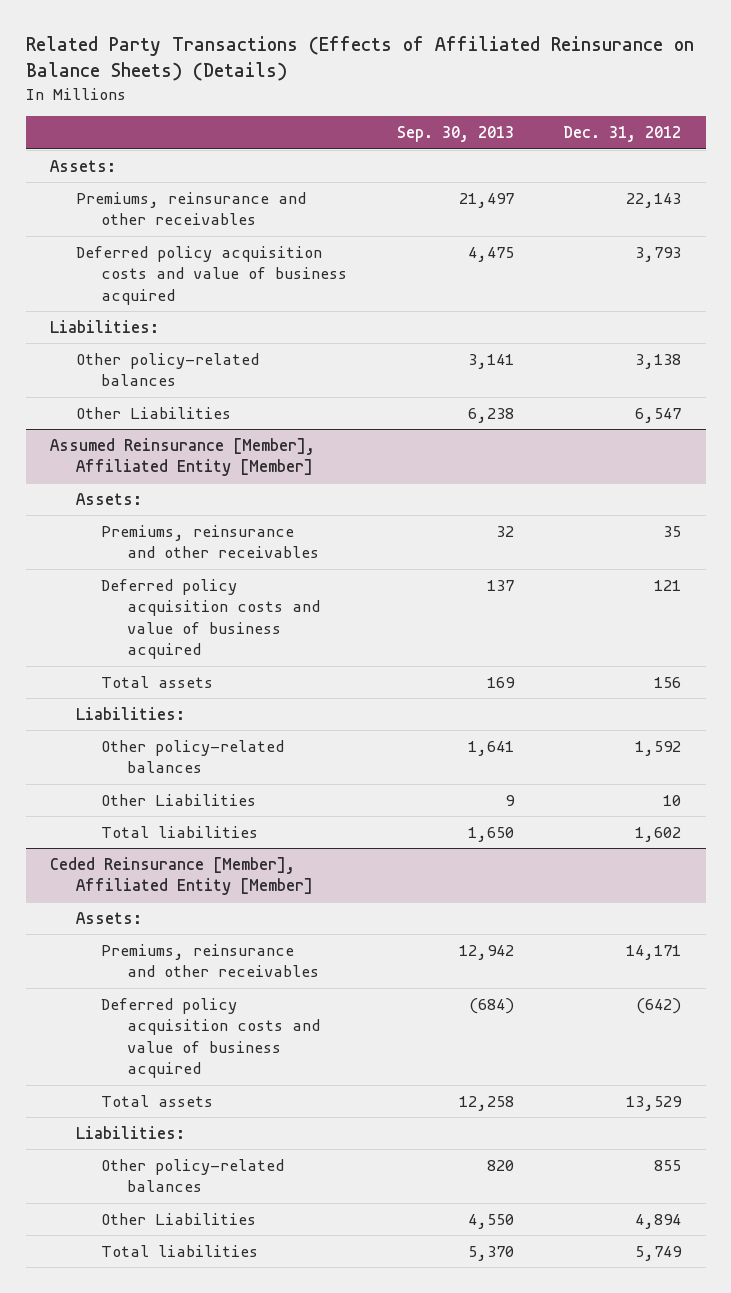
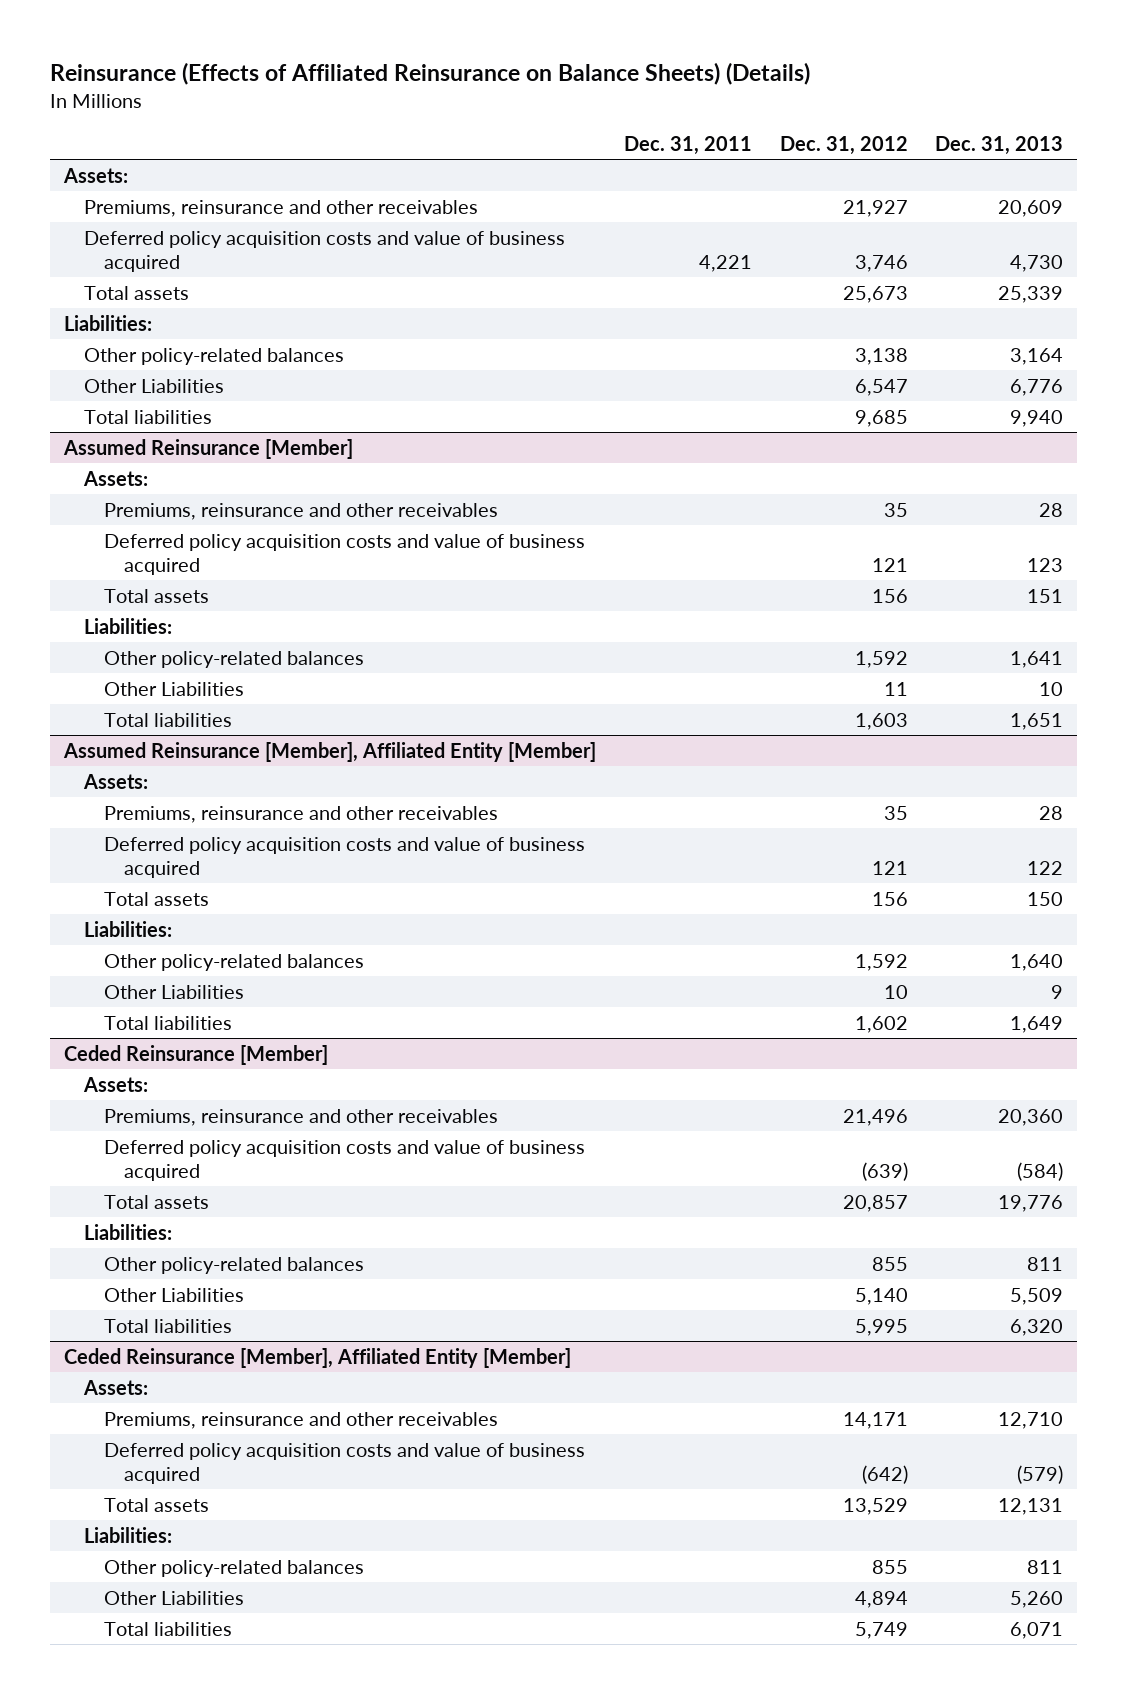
- Related Party Transactions (Effects of Affiliated Reinsurance on Balance Sheets) (Details)
+ Reinsurance (Effects of Affiliated Reinsurance on Balance Sheets) (Details)
- | Sep. 30, 2013 | Dec. 31, 2012
+ | Dec. 31, 2011 | Dec. 31, 2012 | Dec. 31, 2013
- Premiums, reinsurance and other receivables | 21,497 | 22,143
- Deferred policy acquisition costs and value of business acquired | 4,475 | 3,793
+ Premiums, reinsurance and other receivables | | 21,927 | 20,609
+ Deferred policy acquisition costs and value of business acquired | 4,221 | 3,746 | 4,730
+ Total assets | | 25,673 | 25,339
+ Total liabilities | | 9,685 | 9,940
+ Assumed Reinsurance [Member]
+ Assets:
+ Premiums, reinsurance and other receivables | | 35 | 28
+ Deferred policy acquisition costs and value of business acquired | | 121 | 123
+ Total assets | | 156 | 151
+ Liabilities:
+ Other policy-related balances | | 1,592 | 1,641
+ Other Liabilities | | 11 | 10
+ Total liabilities | | 1,603 | 1,651
+ Ceded Reinsurance [Member]
+ Assets:
+ Premiums, reinsurance and other receivables | | 21,496 | 20,360
+ Deferred policy acquisition costs and value of business acquired | | (639) | (584)
+ Total assets | | 20,857 | 19,776
+ Liabilities:
+ Other policy-related balances | | 855 | 811
+ Other Liabilities | | 5,140 | 5,509
+ Total liabilities | | 5,995 | 6,320

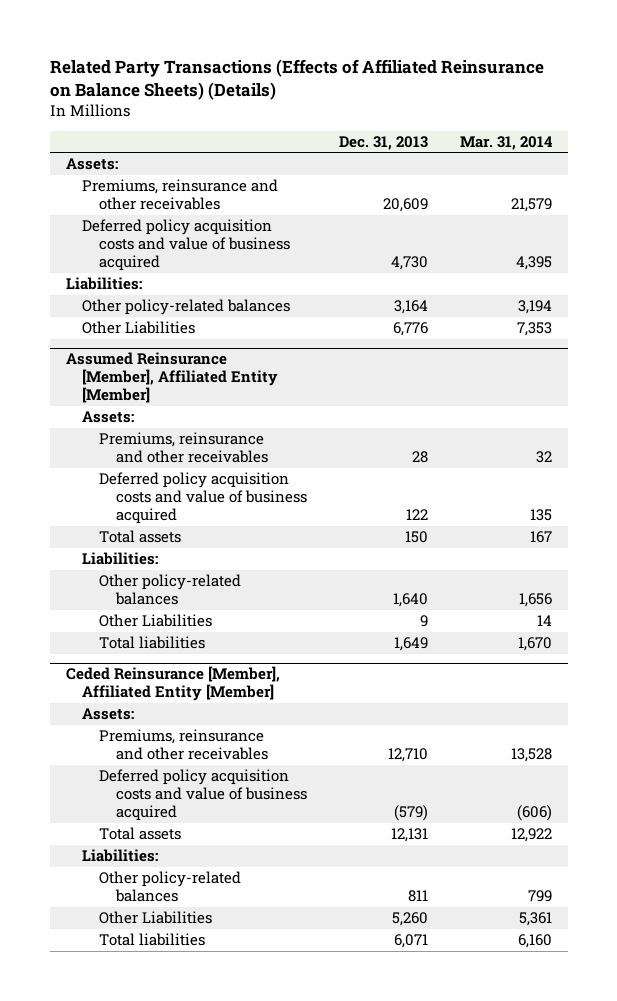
- Reinsurance (Effects of Affiliated Reinsurance on Balance Sheets) (Details)
+ Related Party Transactions (Effects of Affiliated Reinsurance on Balance Sheets) (Details)
- | Dec. 31, 2011 | Dec. 31, 2012 | Dec. 31, 2013
+ | Dec. 31, 2013 | Mar. 31, 2014
- Total assets | | 25,673 | 25,339
- Total liabilities | | 9,685 | 9,940
- Assumed Reinsurance [Member]
- Assets:
- Premiums, reinsurance and other receivables | | 35 | 28
- Deferred policy acquisition costs and value of business acquired | | 121 | 123
- Total assets | | 156 | 151
- Liabilities:
- Other policy-related balances | | 1,592 | 1,641
- Other Liabilities | | 11 | 10
- Total liabilities | | 1,603 | 1,651
- Ceded Reinsurance [Member]
- Assets:
- Premiums, reinsurance and other receivables | | 21,496 | 20,360
- Deferred policy acquisition costs and value of business acquired | | (639) | (584)
- Total assets | | 20,857 | 19,776
- Liabilities:
- Other policy-related balances | | 855 | 811
- Other Liabilities | | 5,140 | 5,509
- Total liabilities | | 5,995 | 6,320

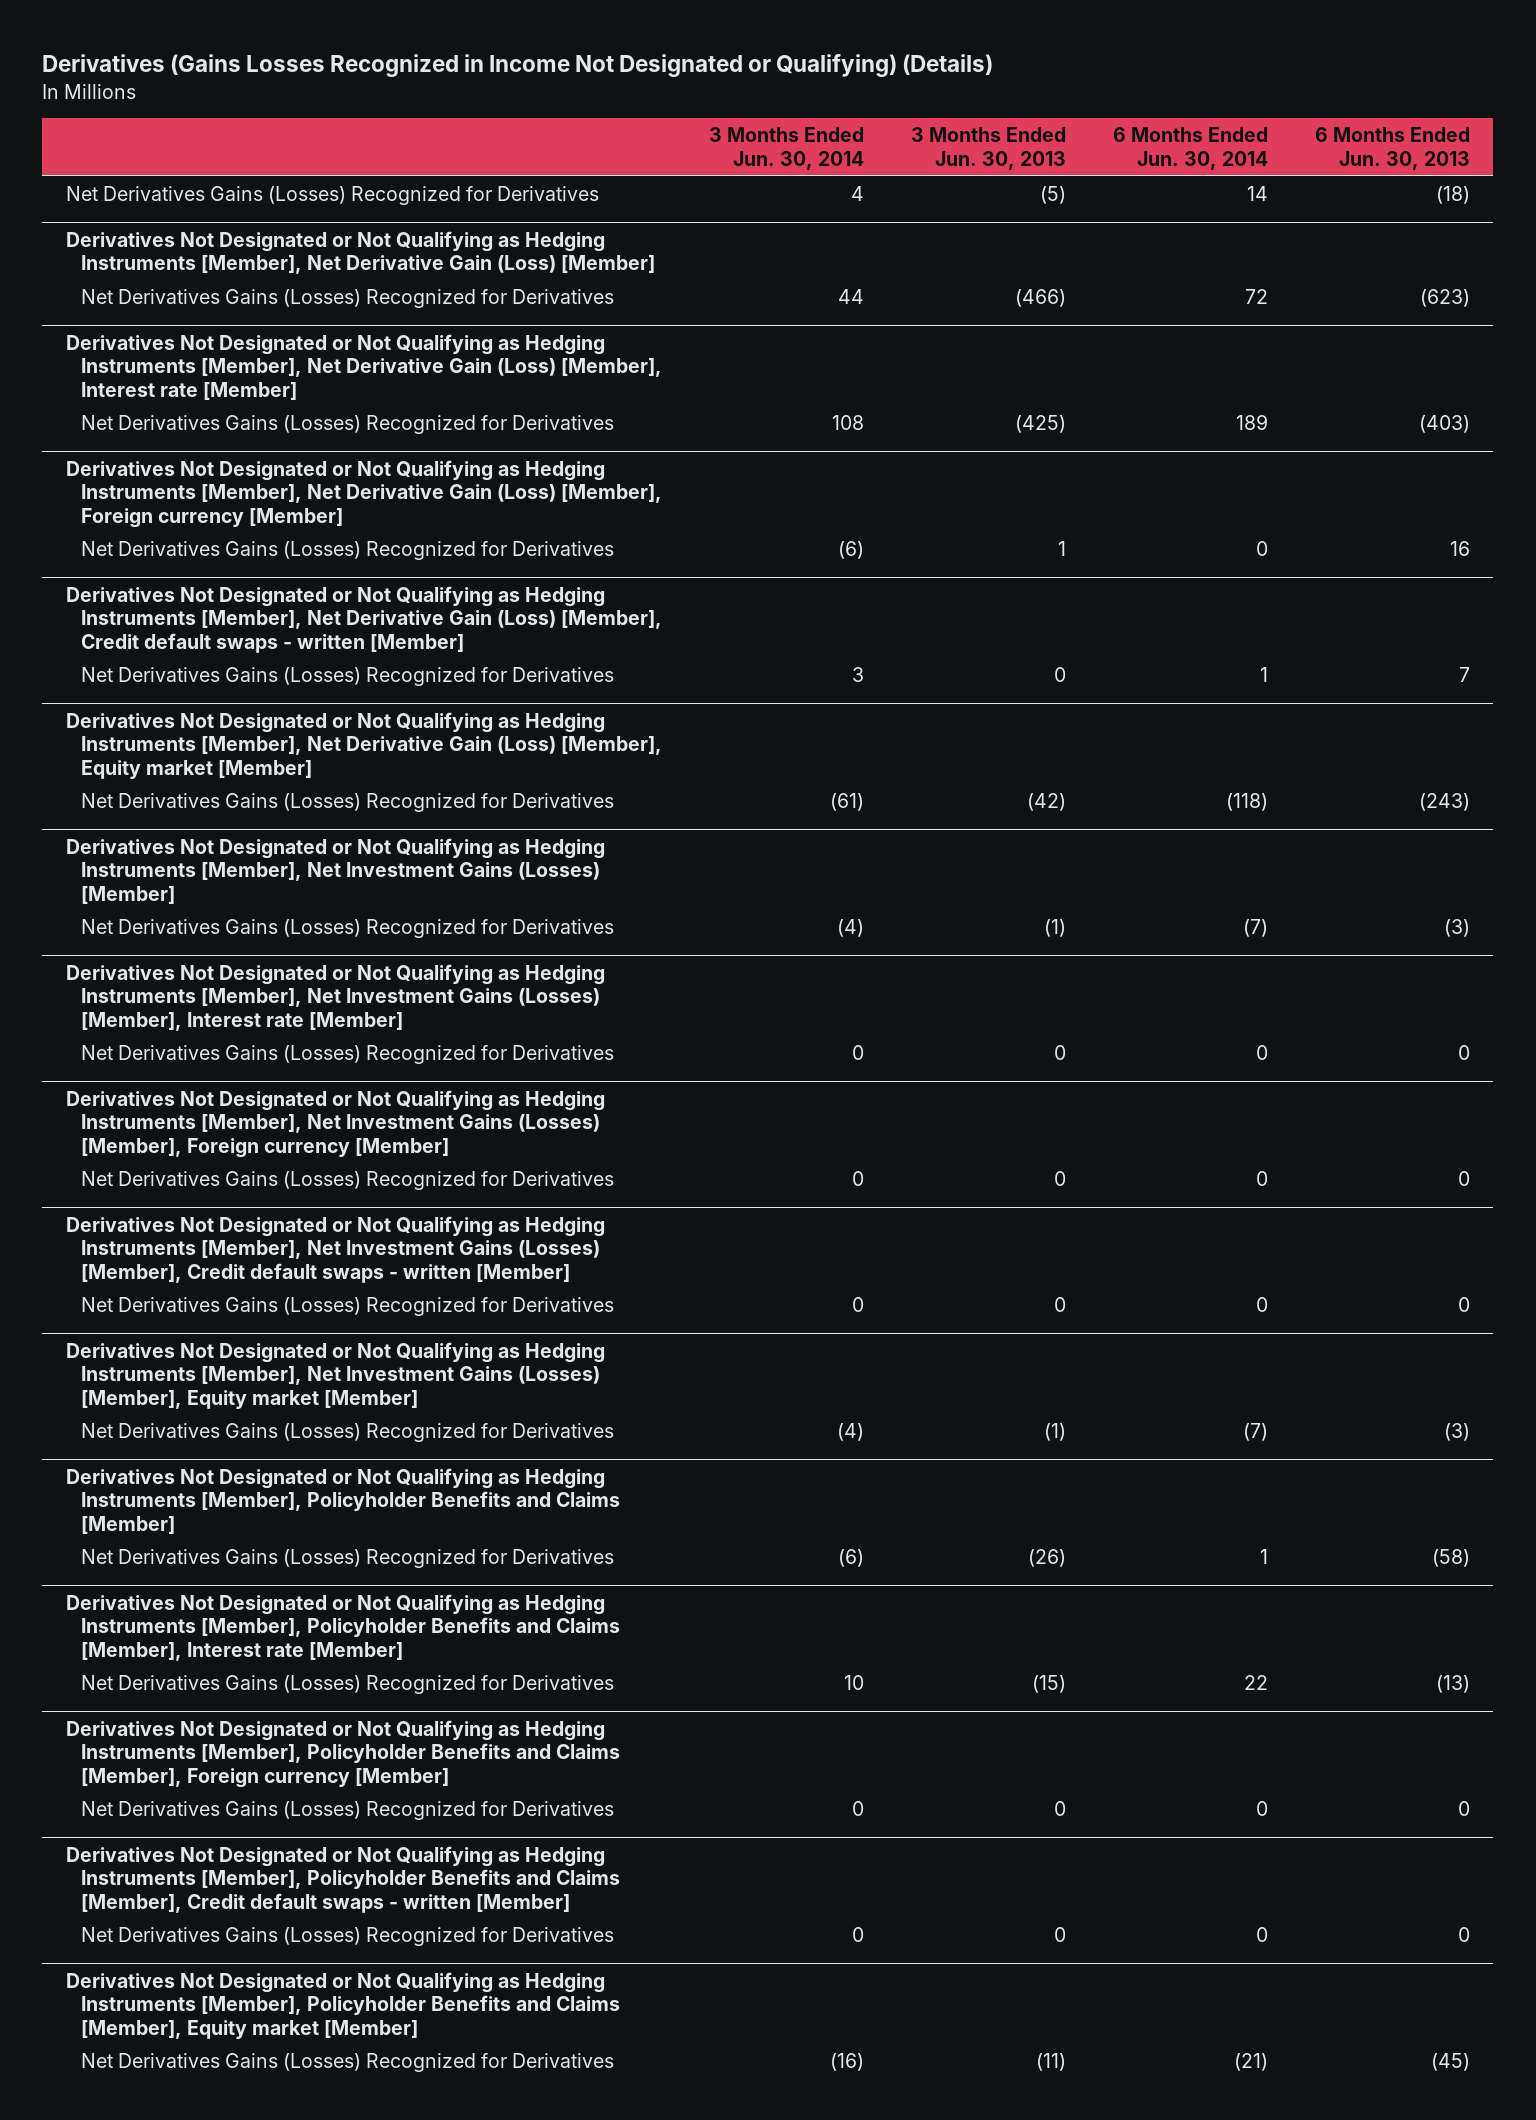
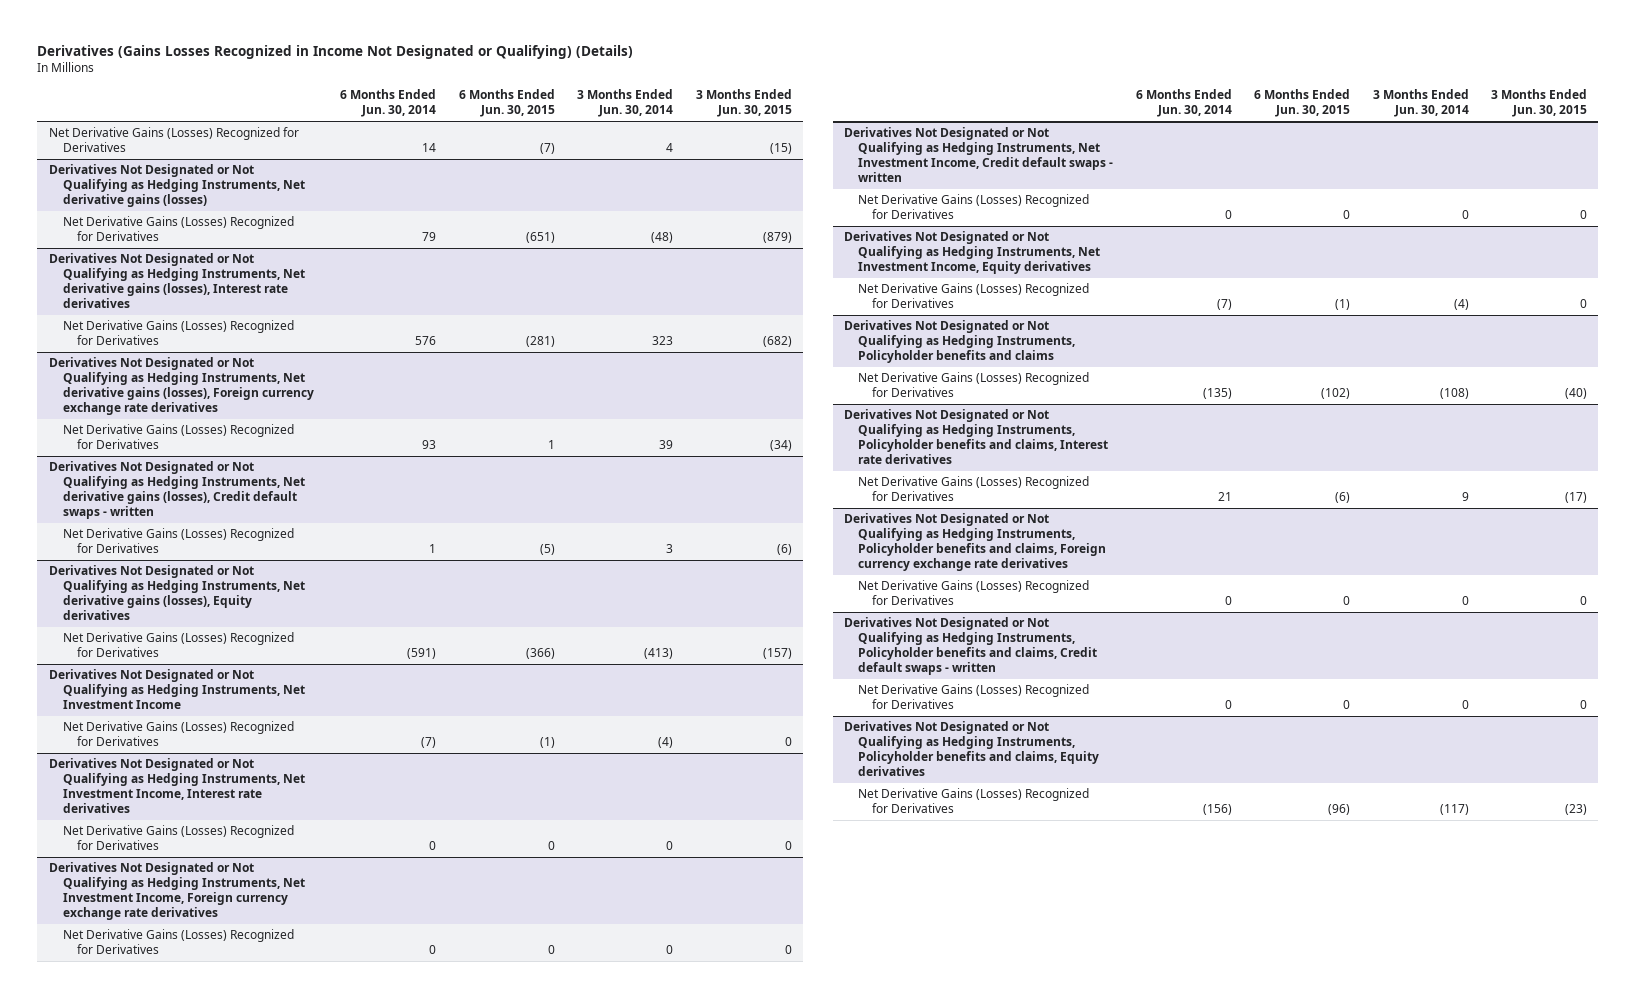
- | 3 Months Ended Jun. 30, 2014 | 3 Months Ended Jun. 30, 2013 | 6 Months Ended Jun. 30, 2014 | 6 Months Ended Jun. 30, 2013
+ | 6 Months Ended Jun. 30, 2014 | 6 Months Ended Jun. 30, 2015 | 3 Months Ended Jun. 30, 2014 | 3 Months Ended Jun. 30, 2015
- Net Derivatives Gains (Losses) Recognized for Derivatives | 4 | (5) | 14 | (18)
- Derivatives Not Designated or Not Qualifying as Hedging Instruments [Member], Net Derivative Gain (Loss) [Member]
- Net Derivatives Gains (Losses) Recognized for Derivatives | 44 | (466) | 72 | (623)
- Derivatives Not Designated or Not Qualifying as Hedging Instruments [Member], Net Derivative Gain (Loss) [Member], Interest rate [Member]
- Net Derivatives Gains (Losses) Recognized for Derivatives | 108 | (425) | 189 | (403)
- Derivatives Not Designated or Not Qualifying as Hedging Instruments [Member], Net Derivative Gain (Loss) [Member], Foreign currency [Member]
- Net Derivatives Gains (Losses) Recognized for Derivatives | (6) | 1 | 0 | 16
- Derivatives Not Designated or Not Qualifying as Hedging Instruments [Member], Net Derivative Gain (Loss) [Member], Credit default swaps - written [Member]
- Net Derivatives Gains (Losses) Recognized for Derivatives | 3 | 0 | 1 | 7
- Derivatives Not Designated or Not Qualifying as Hedging Instruments [Member], Net Derivative Gain (Loss) [Member], Equity market [Member]
- Net Derivatives Gains (Losses) Recognized for Derivatives | (61) | (42) | (118) | (243)
- Derivatives Not Designated or Not Qualifying as Hedging Instruments [Member], Net Investment Gains (Losses) [Member]
- Net Derivatives Gains (Losses) Recognized for Derivatives | (4) | (1) | (7) | (3)
- Derivatives Not Designated or Not Qualifying as Hedging Instruments [Member], Net Investment Gains (Losses) [Member], Interest rate [Member]
- Net Derivatives Gains (Losses) Recognized for Derivatives | 0 | 0 | 0 | 0
- Derivatives Not Designated or Not Qualifying as Hedging Instruments [Member], Net Investment Gains (Losses) [Member], Foreign currency [Member]
- Net Derivatives Gains (Losses) Recognized for Derivatives | 0 | 0 | 0 | 0
- Derivatives Not Designated or Not Qualifying as Hedging Instruments [Member], Net Investment Gains (Losses) [Member], Credit default swaps - written [Member]
- Net Derivatives Gains (Losses) Recognized for Derivatives | 0 | 0 | 0 | 0
- Derivatives Not Designated or Not Qualifying as Hedging Instruments [Member], Net Investment Gains (Losses) [Member], Equity market [Member]
- Net Derivatives Gains (Losses) Recognized for Derivatives | (4) | (1) | (7) | (3)
- Derivatives Not Designated or Not Qualifying as Hedging Instruments [Member], Policyholder Benefits and Claims [Member]
- Net Derivatives Gains (Losses) Recognized for Derivatives | (6) | (26) | 1 | (58)
- Derivatives Not Designated or Not Qualifying as Hedging Instruments [Member], Policyholder Benefits and Claims [Member], Interest rate [Member]
- Net Derivatives Gains (Losses) Recognized for Derivatives | 10 | (15) | 22 | (13)
- Derivatives Not Designated or Not Qualifying as Hedging Instruments [Member], Policyholder Benefits and Claims [Member], Foreign currency [Member]
- Net Derivatives Gains (Losses) Recognized for Derivatives | 0 | 0 | 0 | 0
- Derivatives Not Designated or Not Qualifying as Hedging Instruments [Member], Policyholder Benefits and Claims [Member], Credit default swaps - written [Member]
- Net Derivatives Gains (Losses) Recognized for Derivatives | 0 | 0 | 0 | 0
- Derivatives Not Designated or Not Qualifying as Hedging Instruments [Member], Policyholder Benefits and Claims [Member], Equity market [Member]
- Net Derivatives Gains (Losses) Recognized for Derivatives | (16) | (11) | (21) | (45)
+ Net Derivative Gains (Losses) Recognized for Derivatives | 14 | (7) | 4 | (15)
+ Derivatives Not Designated or Not Qualifying as Hedging Instruments, Net derivative gains (losses)
+ Net Derivative Gains (Losses) Recognized for Derivatives | 79 | (651) | (48) | (879)
+ Derivatives Not Designated or Not Qualifying as Hedging Instruments, Net derivative gains (losses), Interest rate derivatives
+ Net Derivative Gains (Losses) Recognized for Derivatives | 576 | (281) | 323 | (682)
+ Derivatives Not Designated or Not Qualifying as Hedging Instruments, Net derivative gains (losses), Foreign currency exchange rate derivatives
+ Net Derivative Gains (Losses) Recognized for Derivatives | 93 | 1 | 39 | (34)
+ Derivatives Not Designated or Not Qualifying as Hedging Instruments, Net derivative gains (losses), Credit default swaps - written
+ Net Derivative Gains (Losses) Recognized for Derivatives | 1 | (5) | 3 | (6)
+ Derivatives Not Designated or Not Qualifying as Hedging Instruments, Net derivative gains (losses), Equity derivatives
+ Net Derivative Gains (Losses) Recognized for Derivatives | (591) | (366) | (413) | (157)
+ Derivatives Not Designated or Not Qualifying as Hedging Instruments, Net Investment Income
+ Net Derivative Gains (Losses) Recognized for Derivatives | (7) | (1) | (4) | 0
+ Derivatives Not Designated or Not Qualifying as Hedging Instruments, Net Investment Income, Interest rate derivatives
+ Net Derivative Gains (Losses) Recognized for Derivatives | 0 | 0 | 0 | 0
+ Derivatives Not Designated or Not Qualifying as Hedging Instruments, Net Investment Income, Foreign currency exchange rate derivatives
+ Net Derivative Gains (Losses) Recognized for Derivatives | 0 | 0 | 0 | 0
+ Derivatives Not Designated or Not Qualifying as Hedging Instruments, Net Investment Income, Credit default swaps - written
+ Net Derivative Gains (Losses) Recognized for Derivatives | 0 | 0 | 0 | 0
+ Derivatives Not Designated or Not Qualifying as Hedging Instruments, Net Investment Income, Equity derivatives
+ Net Derivative Gains (Losses) Recognized for Derivatives | (7) | (1) | (4) | 0
+ Derivatives Not Designated or Not Qualifying as Hedging Instruments, Policyholder benefits and claims
+ Net Derivative Gains (Losses) Recognized for Derivatives | (135) | (102) | (108) | (40)
+ Derivatives Not Designated or Not Qualifying as Hedging Instruments, Policyholder benefits and claims, Interest rate derivatives
+ Net Derivative Gains (Losses) Recognized for Derivatives | 21 | (6) | 9 | (17)
+ Derivatives Not Designated or Not Qualifying as Hedging Instruments, Policyholder benefits and claims, Foreign currency exchange rate derivatives
+ Net Derivative Gains (Losses) Recognized for Derivatives | 0 | 0 | 0 | 0
+ Derivatives Not Designated or Not Qualifying as Hedging Instruments, Policyholder benefits and claims, Credit default swaps - written
+ Net Derivative Gains (Losses) Recognized for Derivatives | 0 | 0 | 0 | 0
+ Derivatives Not Designated or Not Qualifying as Hedging Instruments, Policyholder benefits and claims, Equity derivatives
+ Net Derivative Gains (Losses) Recognized for Derivatives | (156) | (96) | (117) | (23)

